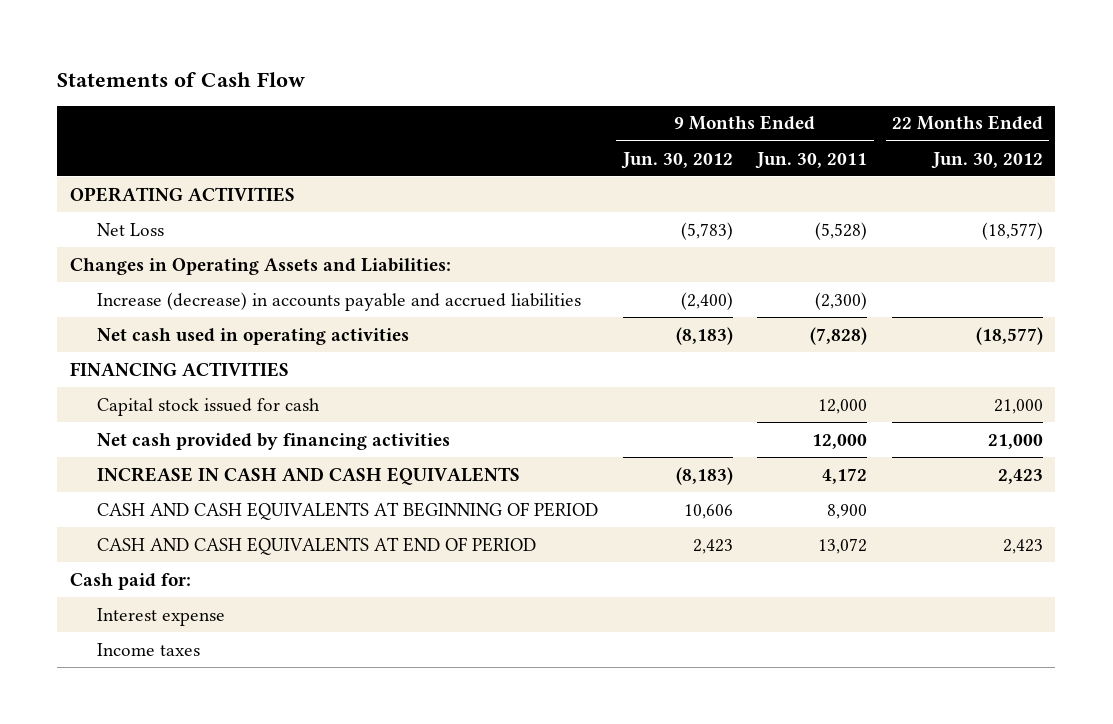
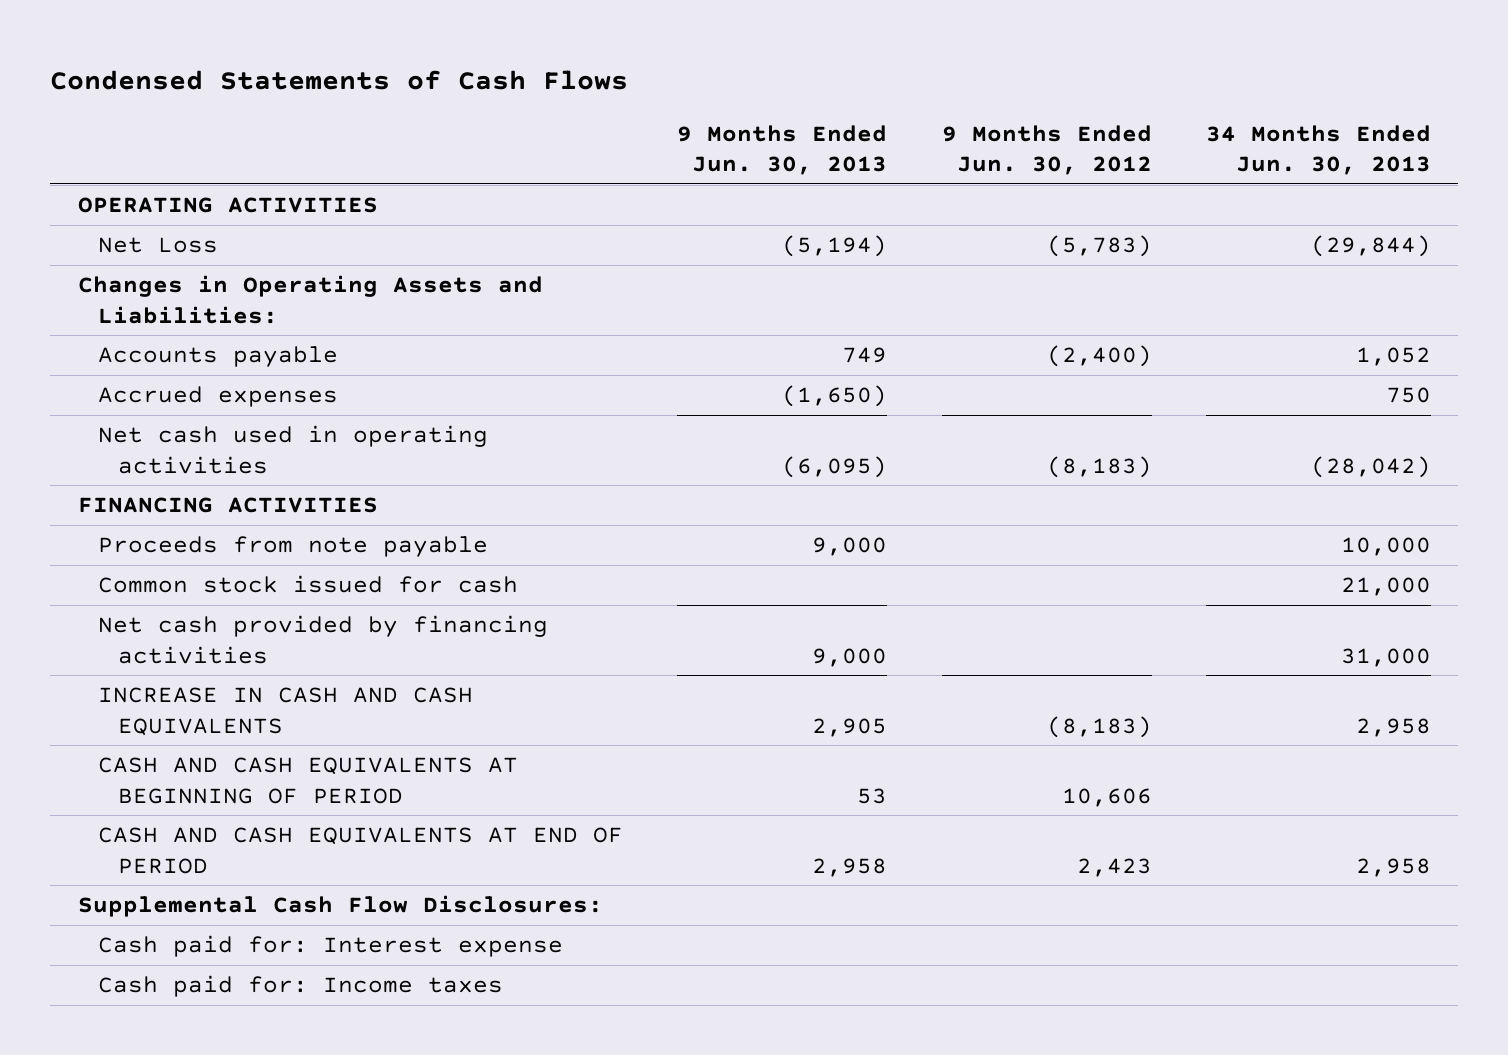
- Statements of Cash Flow
+ Condensed Statements of Cash Flows
- | 9 Months Ended Jun. 30, 2012 | 9 Months Ended Jun. 30, 2011 | 22 Months Ended Jun. 30, 2012
+ | 9 Months Ended Jun. 30, 2013 | 9 Months Ended Jun. 30, 2012 | 34 Months Ended Jun. 30, 2013
- Increase (decrease) in accounts payable and accrued liabilities | (2,400) | (2,300) |
+ Accounts payable | 749 | (2,400) | 1,052
+ Accrued expenses | (1,650) | | 750
- Capital stock issued for cash | | 12,000 | 21,000
+ Proceeds from note payable | 9,000 | | 10,000
+ Common stock issued for cash | | | 21,000
- Cash paid for:
- Interest expense
- Income taxes
+ Supplemental Cash Flow Disclosures:
+ Cash paid for: Interest expense
+ Cash paid for: Income taxes

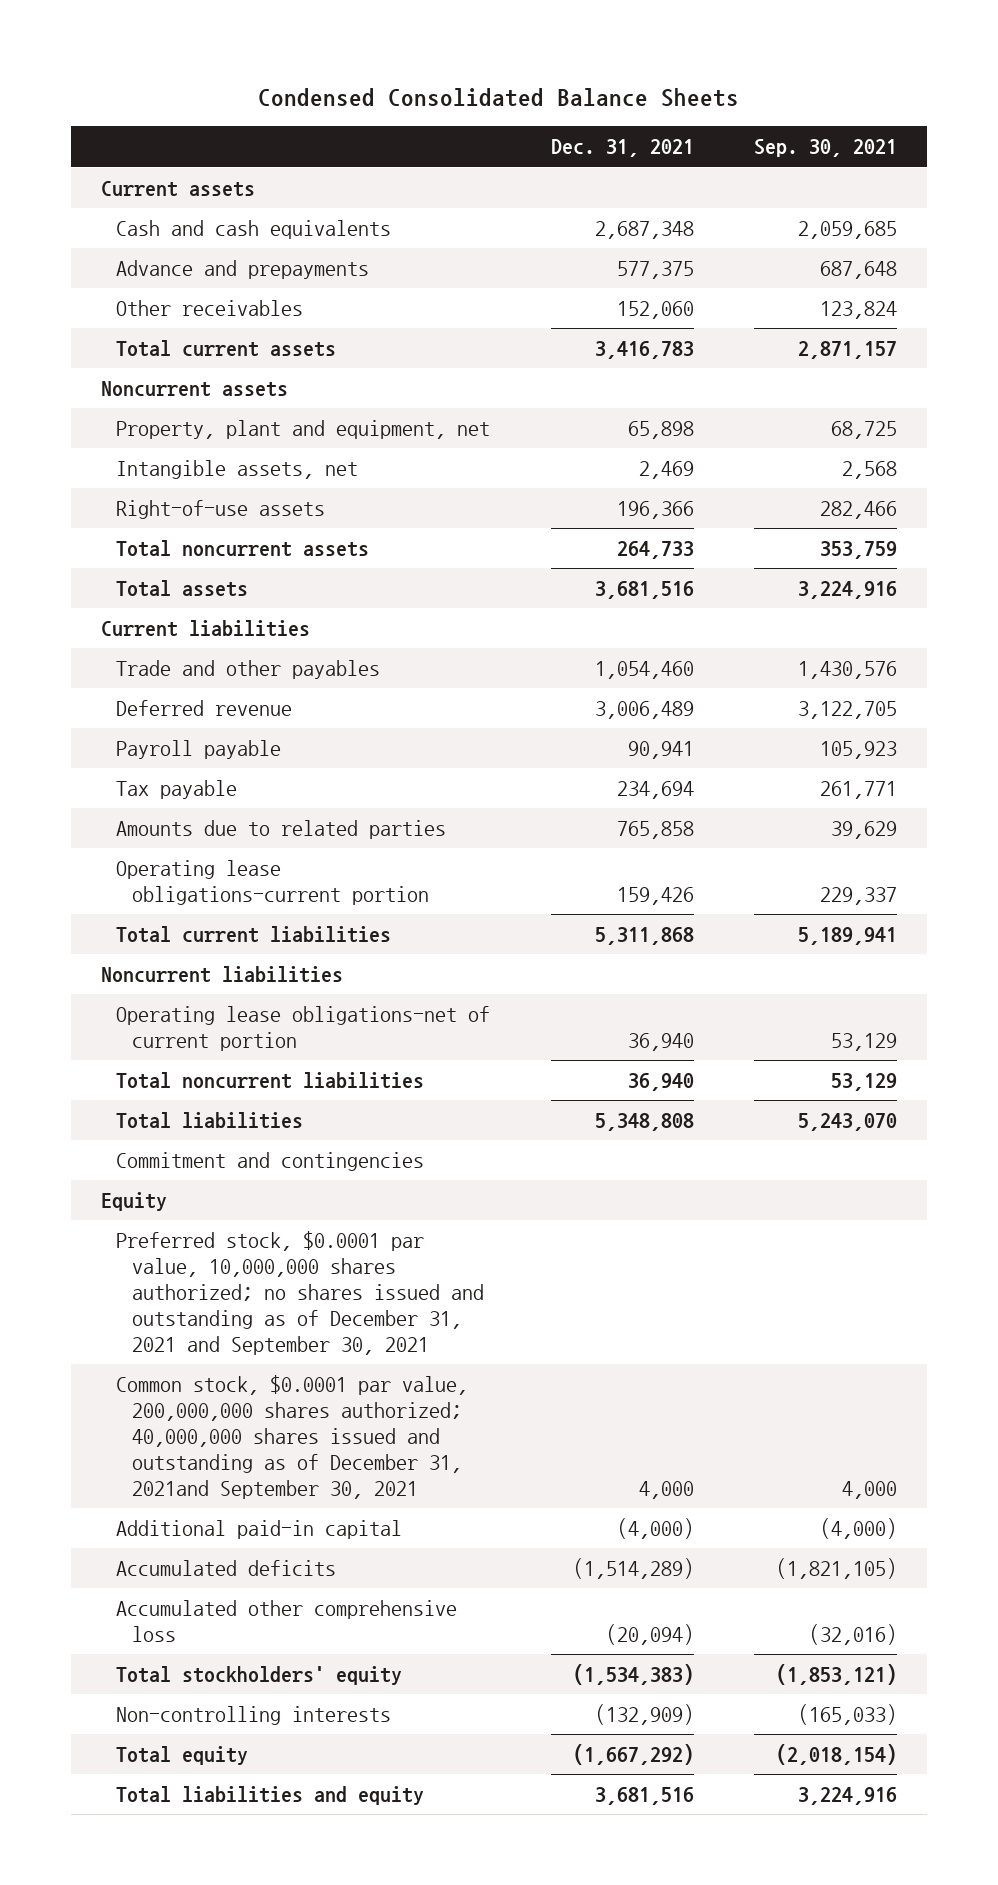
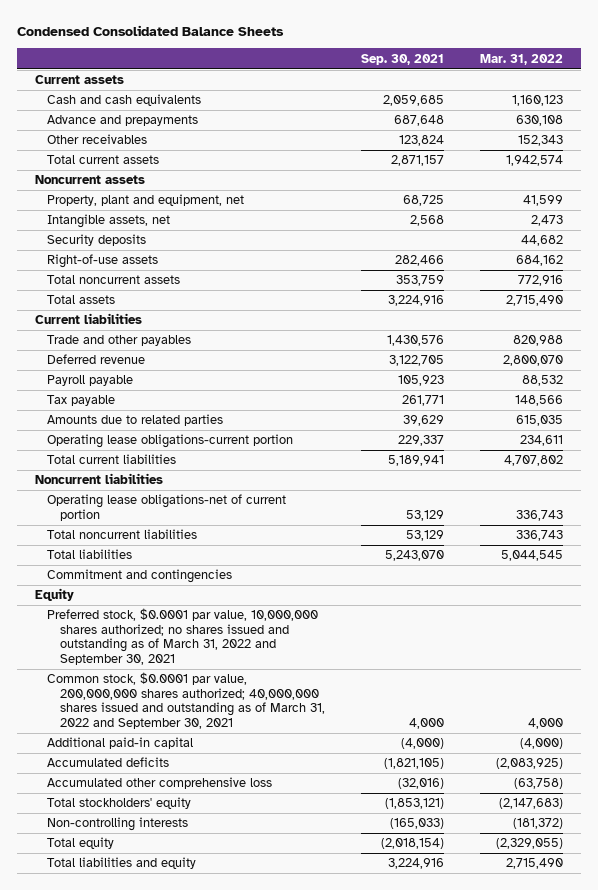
- | Dec. 31, 2021 | Sep. 30, 2021
+ | Sep. 30, 2021 | Mar. 31, 2022
+ Security deposits | | 44,682
- Preferred stock, $0.0001 par value, 10,000,000 shares authorized; no shares issued and outstanding as of December 31, 2021 and September 30, 2021
- Common stock, $0.0001 par value, 200,000,000 shares authorized; 40,000,000 shares issued and outstanding as of December 31, 2021and September 30, 2021 | 4,000 | 4,000
+ Preferred stock, $0.0001 par value, 10,000,000 shares authorized; no shares issued and outstanding as of March 31, 2022 and September 30, 2021
+ Common stock, $0.0001 par value, 200,000,000 shares authorized; 40,000,000 shares issued and outstanding as of March 31, 2022 and September 30, 2021 | 4,000 | 4,000

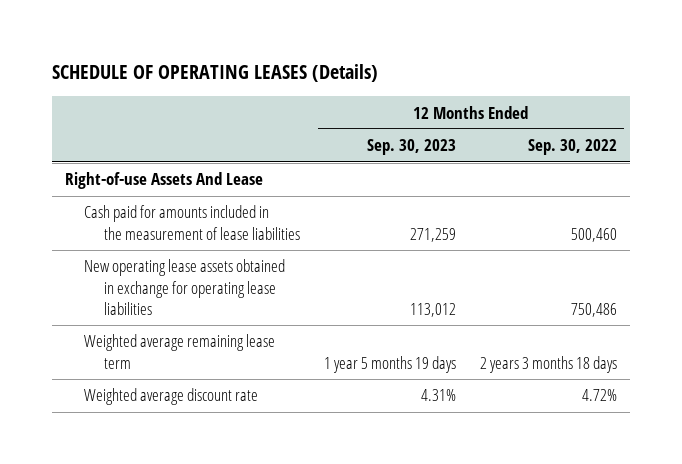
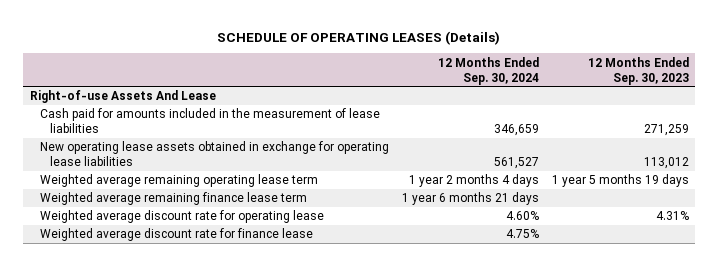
- | 12 Months Ended Sep. 30, 2023 | 12 Months Ended Sep. 30, 2022
+ | 12 Months Ended Sep. 30, 2024 | 12 Months Ended Sep. 30, 2023
- Weighted average remaining lease term | 1 year 5 months 19 days | 2 years 3 months 18 days
- Weighted average discount rate | 4.31% | 4.72%
+ Weighted average remaining operating lease term | 1 year 2 months 4 days | 1 year 5 months 19 days
+ Weighted average remaining finance lease term | 1 year 6 months 21 days |
+ Weighted average discount rate for operating lease | 4.60% | 4.31%
+ Weighted average discount rate for finance lease | 4.75% |

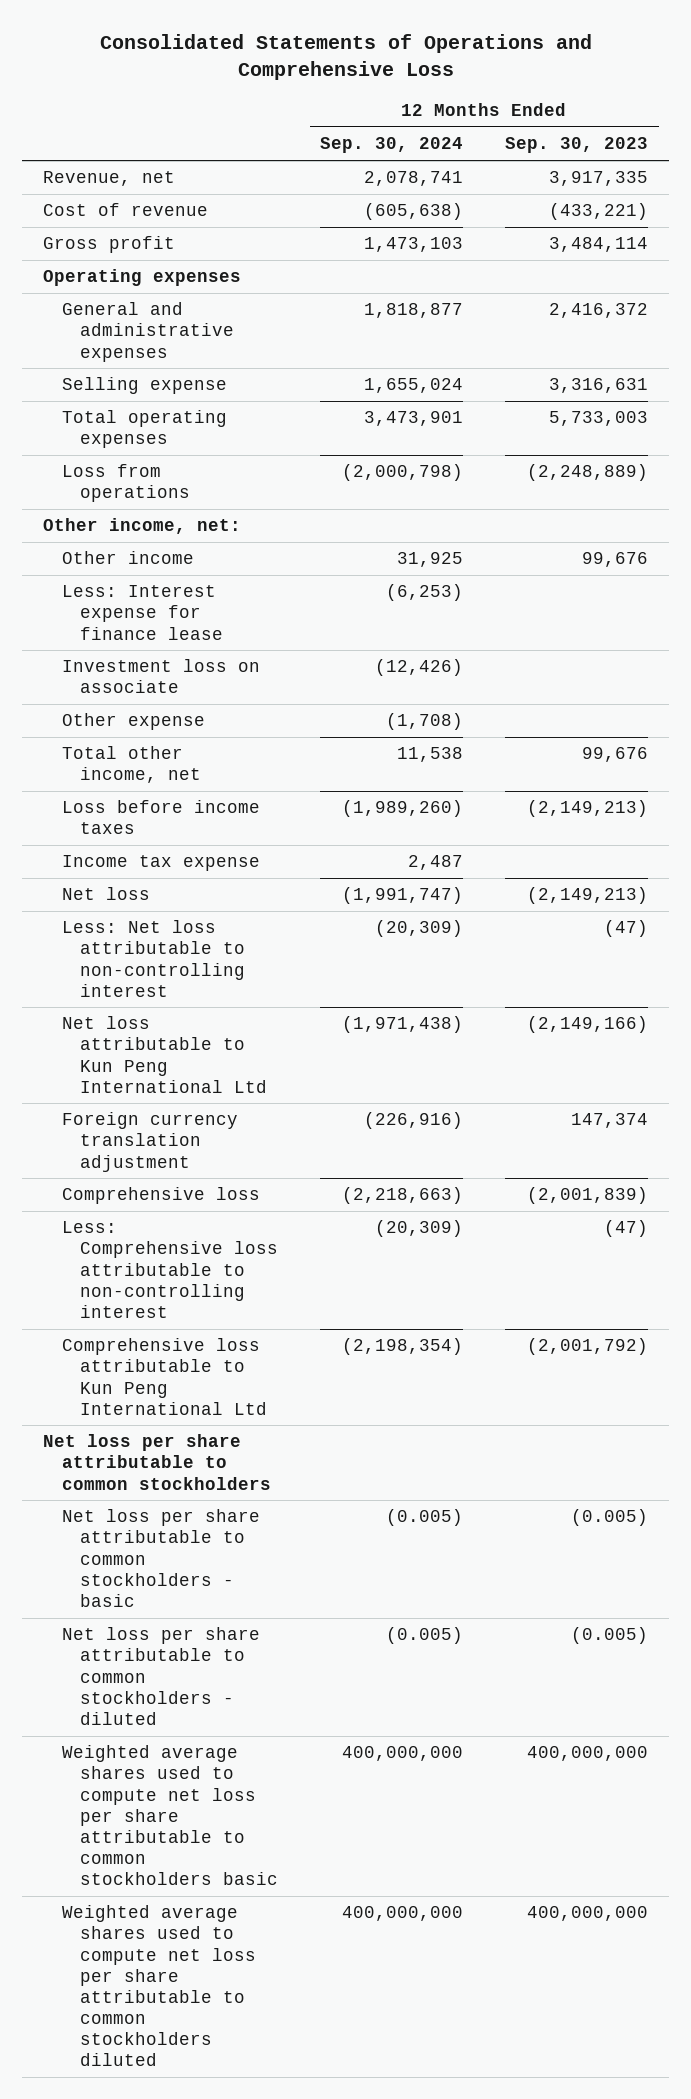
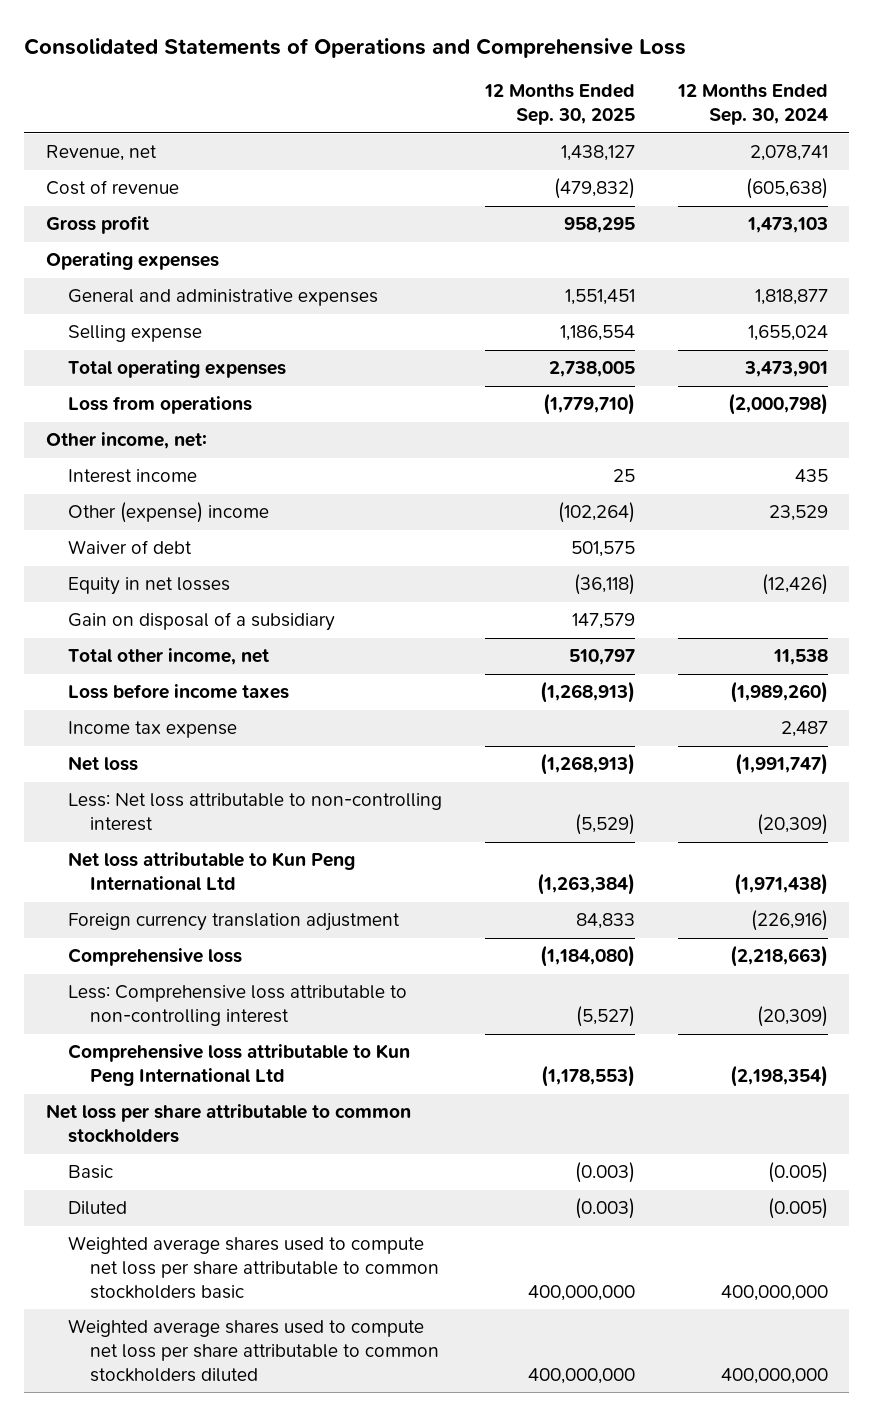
- | 12 Months Ended Sep. 30, 2024 | 12 Months Ended Sep. 30, 2023
+ | 12 Months Ended Sep. 30, 2025 | 12 Months Ended Sep. 30, 2024
- Other income | 31,925 | 99,676
- Less: Interest expense for finance lease | (6,253) |
- Investment loss on associate | (12,426) |
- Other expense | (1,708) |
+ Interest income | 25 | 435
+ Other (expense) income | (102,264) | 23,529
+ Waiver of debt | 501,575 |
+ Equity in net losses | (36,118) | (12,426)
+ Gain on disposal of a subsidiary | 147,579 |
- Net loss per share attributable to common stockholders - basic | (0.005) | (0.005)
- Net loss per share attributable to common stockholders - diluted | (0.005) | (0.005)
+ Basic | (0.003) | (0.005)
+ Diluted | (0.003) | (0.005)

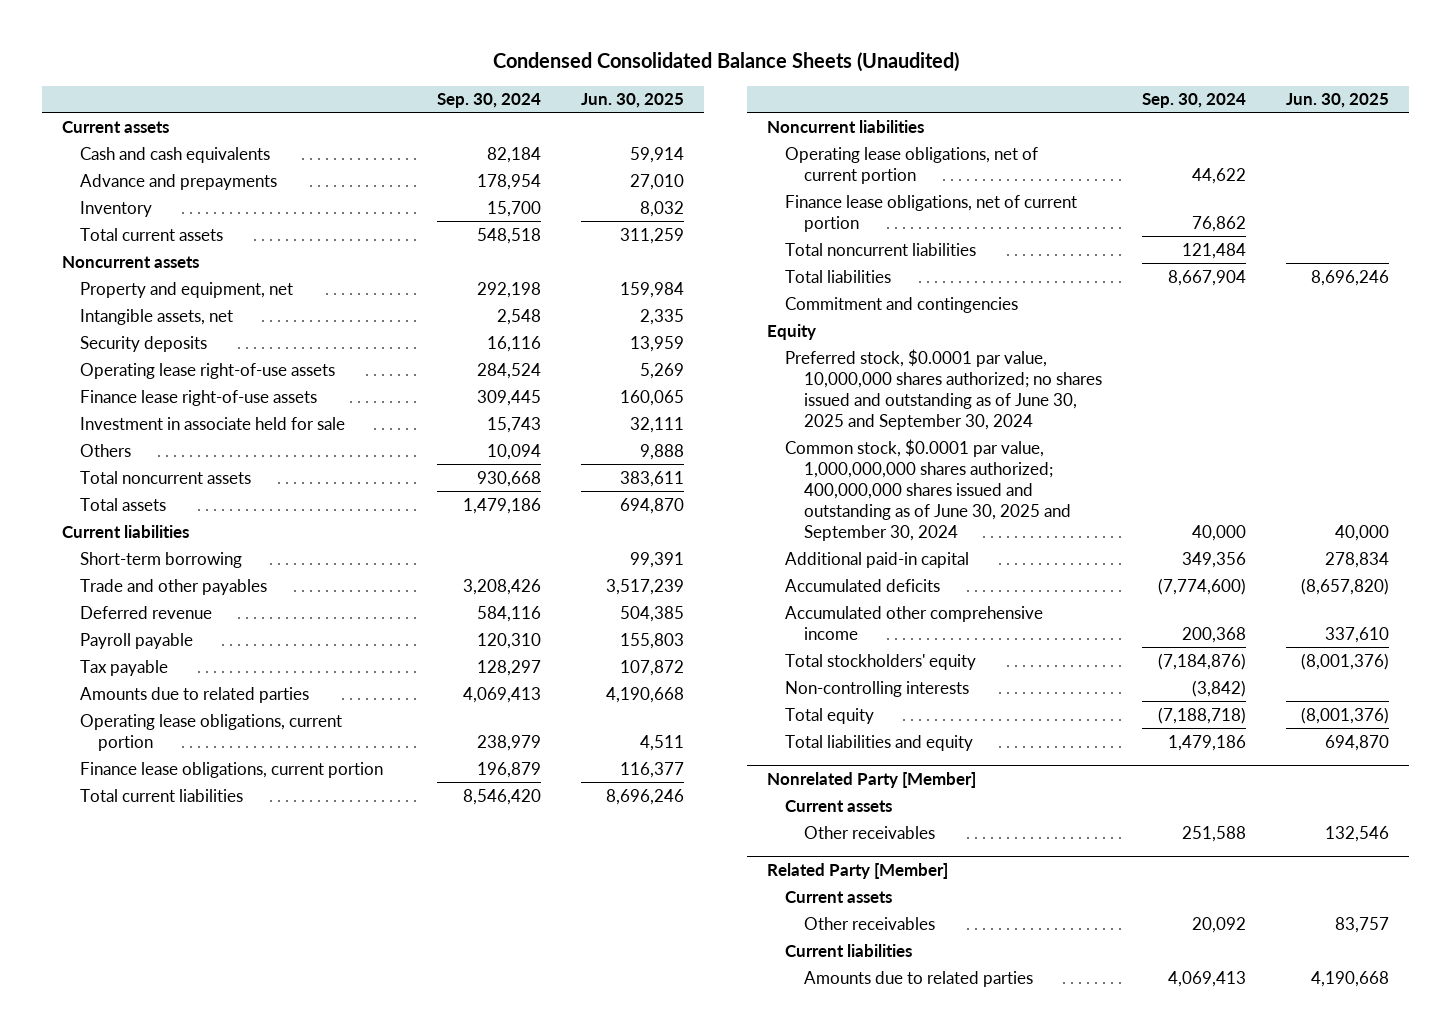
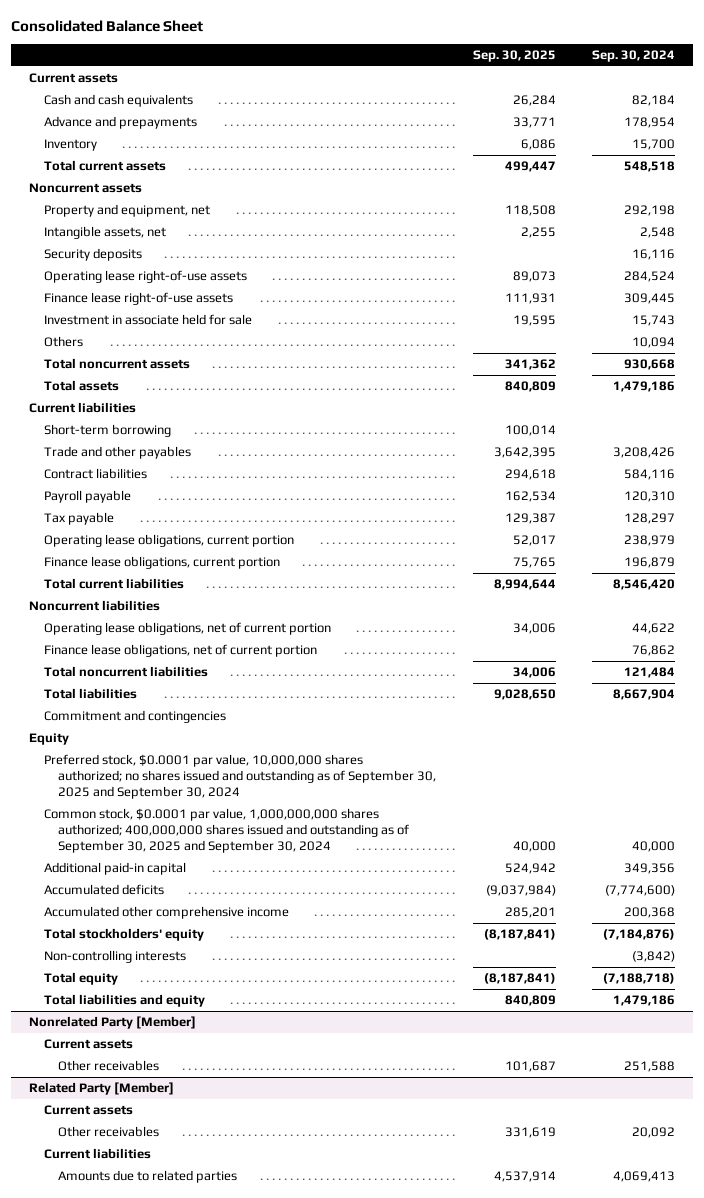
- Condensed Consolidated Balance Sheets (Unaudited)
+ Consolidated Balance Sheet
- | Sep. 30, 2024 | Jun. 30, 2025
+ | Sep. 30, 2025 | Sep. 30, 2024
- Deferred revenue | 584,116 | 504,385
+ Contract liabilities | 294,618 | 584,116
- Amounts due to related parties | 4,069,413 | 4,190,668
- Preferred stock, $0.0001 par value, 10,000,000 shares authorized; no shares issued and outstanding as of June 30, 2025 and September 30, 2024
- Common stock, $0.0001 par value, 1,000,000,000 shares authorized; 400,000,000 shares issued and outstanding as of June 30, 2025 and September 30, 2024 | 40,000 | 40,000
+ Preferred stock, $0.0001 par value, 10,000,000 shares authorized; no shares issued and outstanding as of September 30, 2025 and September 30, 2024
+ Common stock, $0.0001 par value, 1,000,000,000 shares authorized; 400,000,000 shares issued and outstanding as of September 30, 2025 and September 30, 2024 | 40,000 | 40,000

